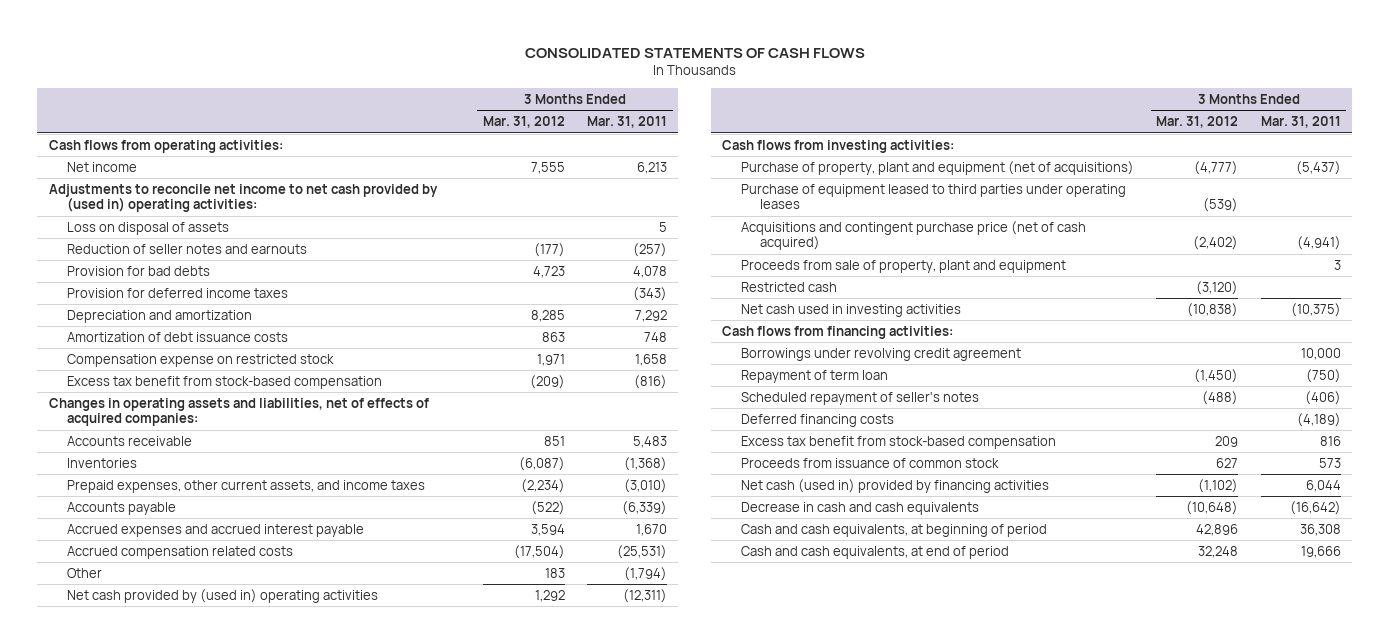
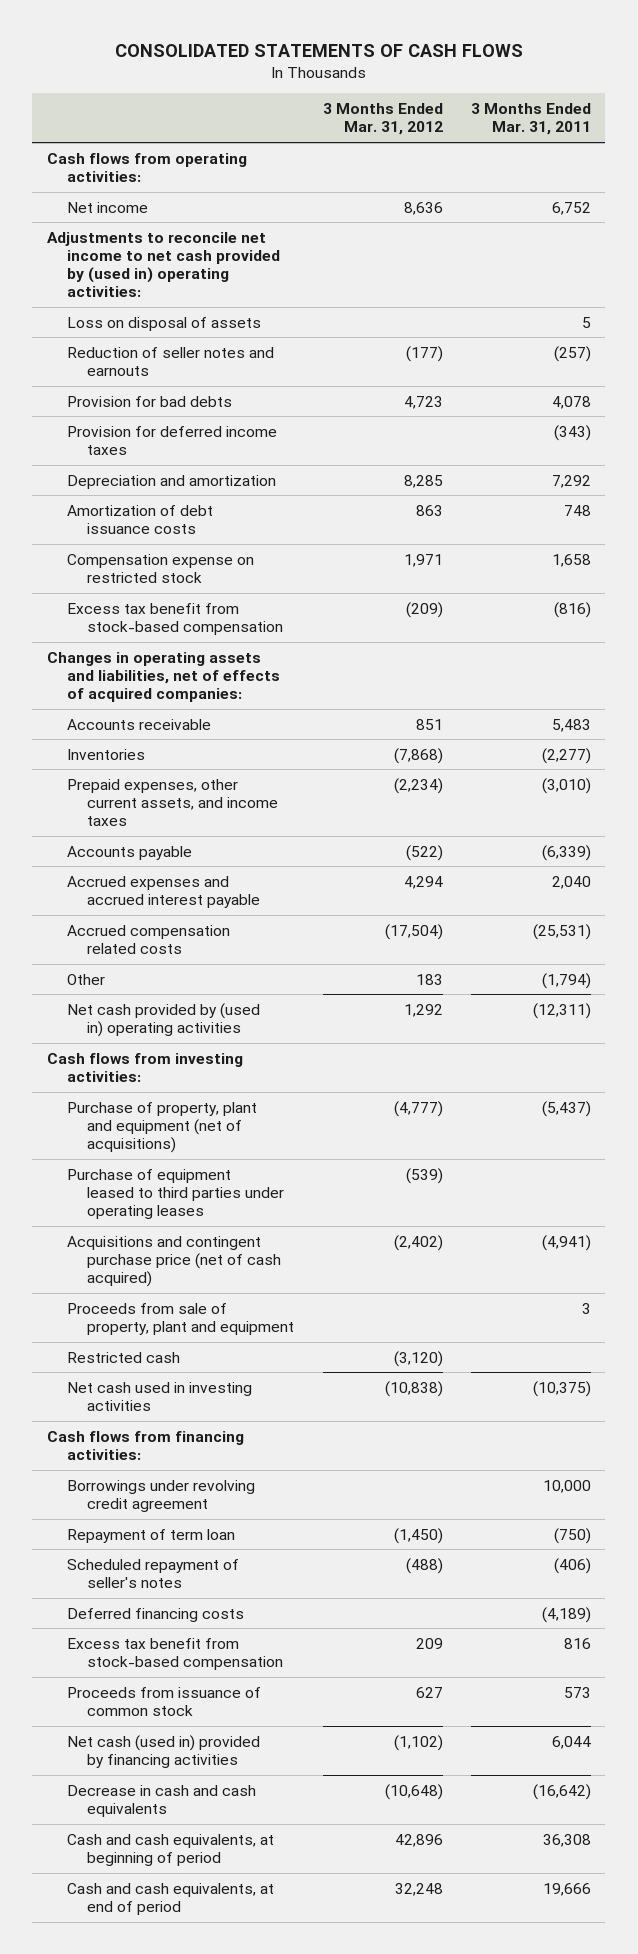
- Net income | 7,555 | 6,213
+ Net income | 8,636 | 6,752
- Inventories | (6,087) | (1,368)
+ Inventories | (7,868) | (2,277)
- Accrued expenses and accrued interest payable | 3,594 | 1,670
+ Accrued expenses and accrued interest payable | 4,294 | 2,040

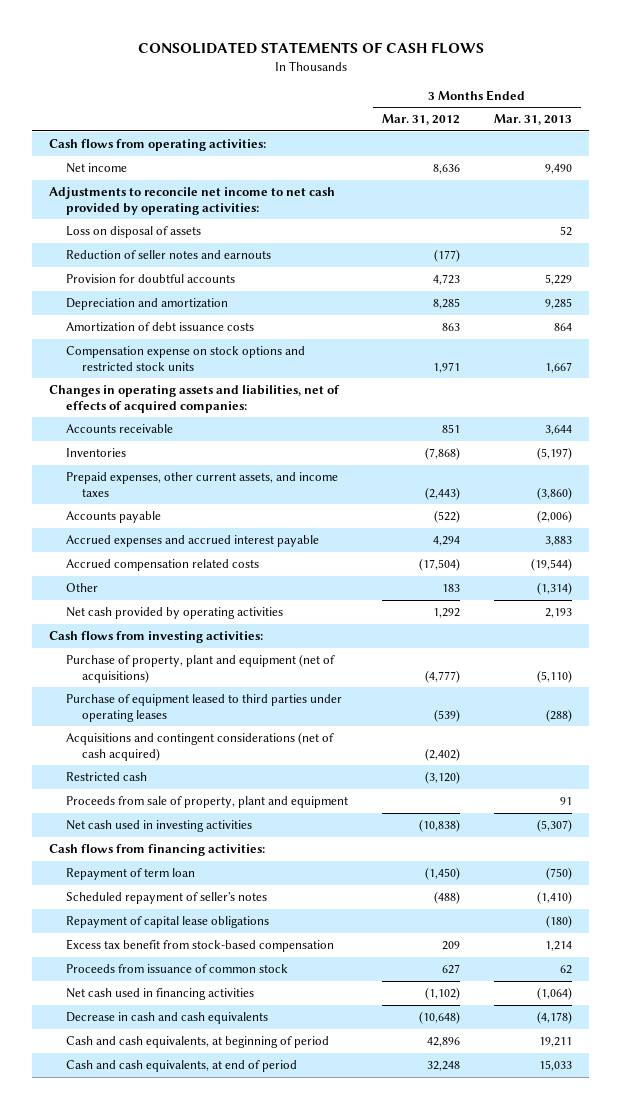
- | 3 Months Ended Mar. 31, 2012 | 3 Months Ended Mar. 31, 2011
+ | 3 Months Ended Mar. 31, 2012 | 3 Months Ended Mar. 31, 2013
- Adjustments to reconcile net income to net cash provided by (used in) operating activities:
+ Adjustments to reconcile net income to net cash provided by operating activities:
- Provision for bad debts | 4,723 | 4,078
- Provision for deferred income taxes | | (343)
+ Provision for doubtful accounts | 4,723 | 5,229
- Compensation expense on restricted stock | 1,971 | 1,658
- Excess tax benefit from stock-based compensation | (209) | (816)
+ Compensation expense on stock options and restricted stock units | 1,971 | 1,667
- Prepaid expenses, other current assets, and income taxes | (2,234) | (3,010)
+ Prepaid expenses, other current assets, and income taxes | (2,443) | (3,860)
- Net cash provided by (used in) operating activities | 1,292 | (12,311)
+ Net cash provided by operating activities | 1,292 | 2,193
- Acquisitions and contingent purchase price (net of cash acquired) | (2,402) | (4,941)
+ Acquisitions and contingent considerations (net of cash acquired) | (2,402) |
moved down: Proceeds from sale of property, plant and equipment | | 91
- Borrowings under revolving credit agreement | | 10,000
- Deferred financing costs | | (4,189)
+ Repayment of capital lease obligations | | (180)
- Net cash (used in) provided by financing activities | (1,102) | 6,044
+ Net cash used in financing activities | (1,102) | (1,064)

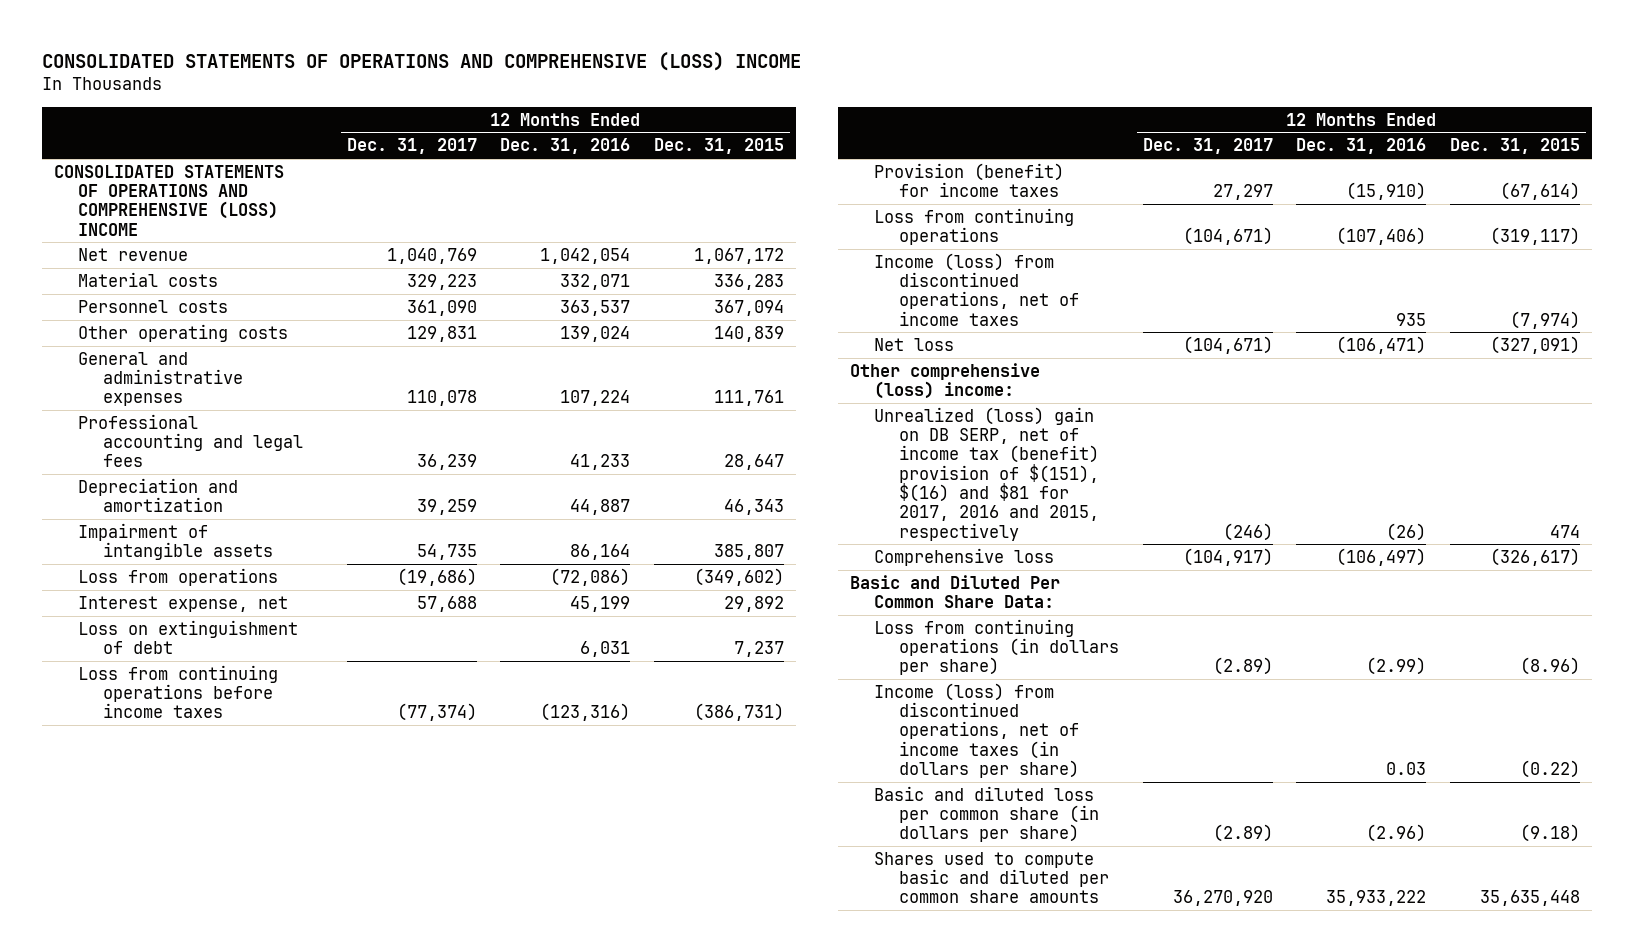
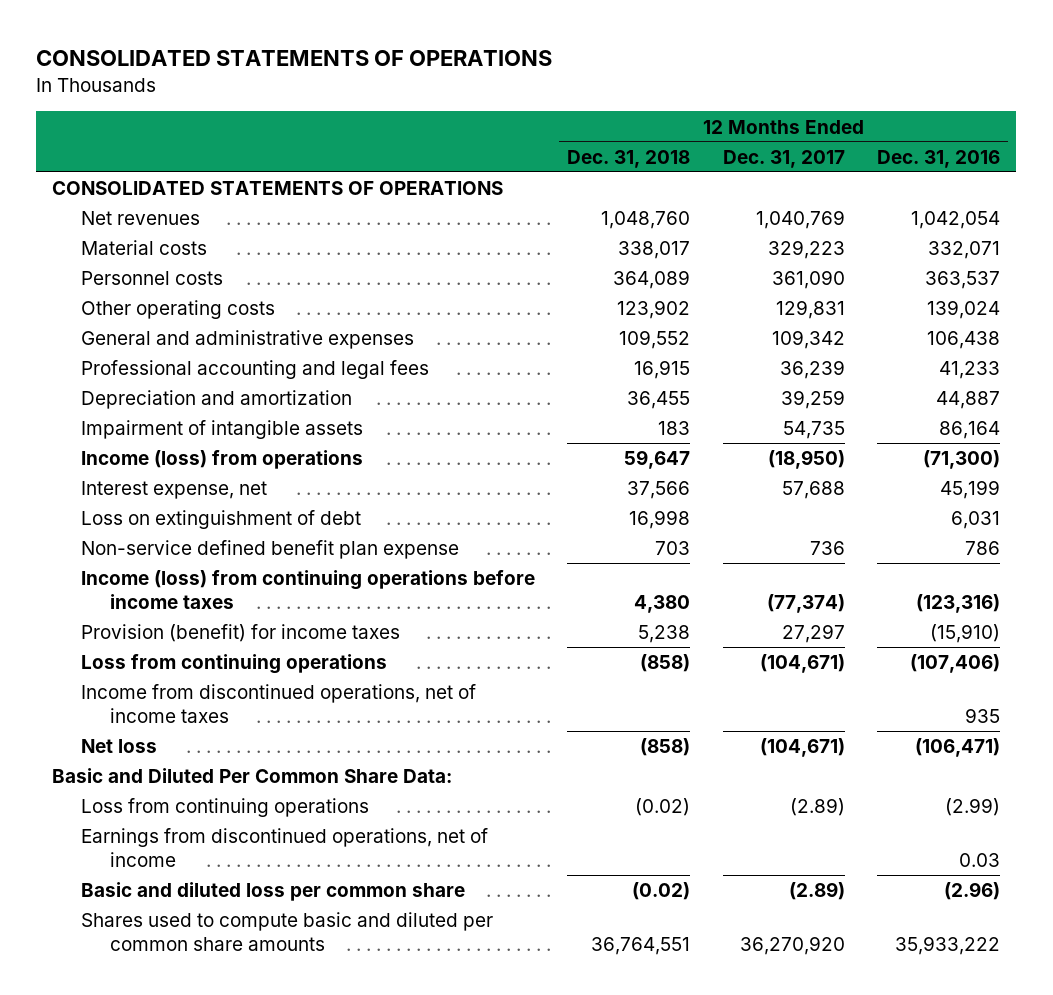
- CONSOLIDATED STATEMENTS OF OPERATIONS AND COMPREHENSIVE (LOSS) INCOME
+ CONSOLIDATED STATEMENTS OF OPERATIONS
- | 12 Months Ended Dec. 31, 2017 | 12 Months Ended Dec. 31, 2016 | 12 Months Ended Dec. 31, 2015
+ | 12 Months Ended Dec. 31, 2018 | 12 Months Ended Dec. 31, 2017 | 12 Months Ended Dec. 31, 2016
- CONSOLIDATED STATEMENTS OF OPERATIONS AND COMPREHENSIVE (LOSS) INCOME
- Net revenue | 1,040,769 | 1,042,054 | 1,067,172
+ CONSOLIDATED STATEMENTS OF OPERATIONS
+ Net revenues | 1,048,760 | 1,040,769 | 1,042,054
- General and administrative expenses | 110,078 | 107,224 | 111,761
+ General and administrative expenses | 109,552 | 109,342 | 106,438
- Loss from operations | (19,686) | (72,086) | (349,602)
+ Income (loss) from operations | 59,647 | (18,950) | (71,300)
- Loss from continuing operations before income taxes | (77,374) | (123,316) | (386,731)
+ Non-service defined benefit plan expense | 703 | 736 | 786
+ Income (loss) from continuing operations before income taxes | 4,380 | (77,374) | (123,316)
- Income (loss) from discontinued operations, net of income taxes | | 935 | (7,974)
+ Income from discontinued operations, net of income taxes | | | 935
- Other comprehensive (loss) income:
- Unrealized (loss) gain on DB SERP, net of income tax (benefit) provision of $(151), $(16) and $81 for 2017, 2016 and 2015, respectively | (246) | (26) | 474
- Comprehensive loss | (104,917) | (106,497) | (326,617)
- Loss from continuing operations (in dollars per share) | (2.89) | (2.99) | (8.96)
- Income (loss) from discontinued operations, net of income taxes (in dollars per share) | | 0.03 | (0.22)
- Basic and diluted loss per common share (in dollars per share) | (2.89) | (2.96) | (9.18)
+ Loss from continuing operations | (0.02) | (2.89) | (2.99)
+ Earnings from discontinued operations, net of income | | | 0.03
+ Basic and diluted loss per common share | (0.02) | (2.89) | (2.96)

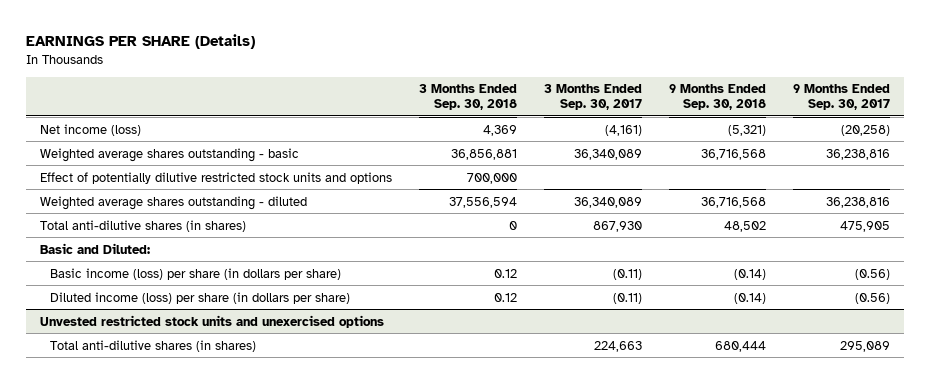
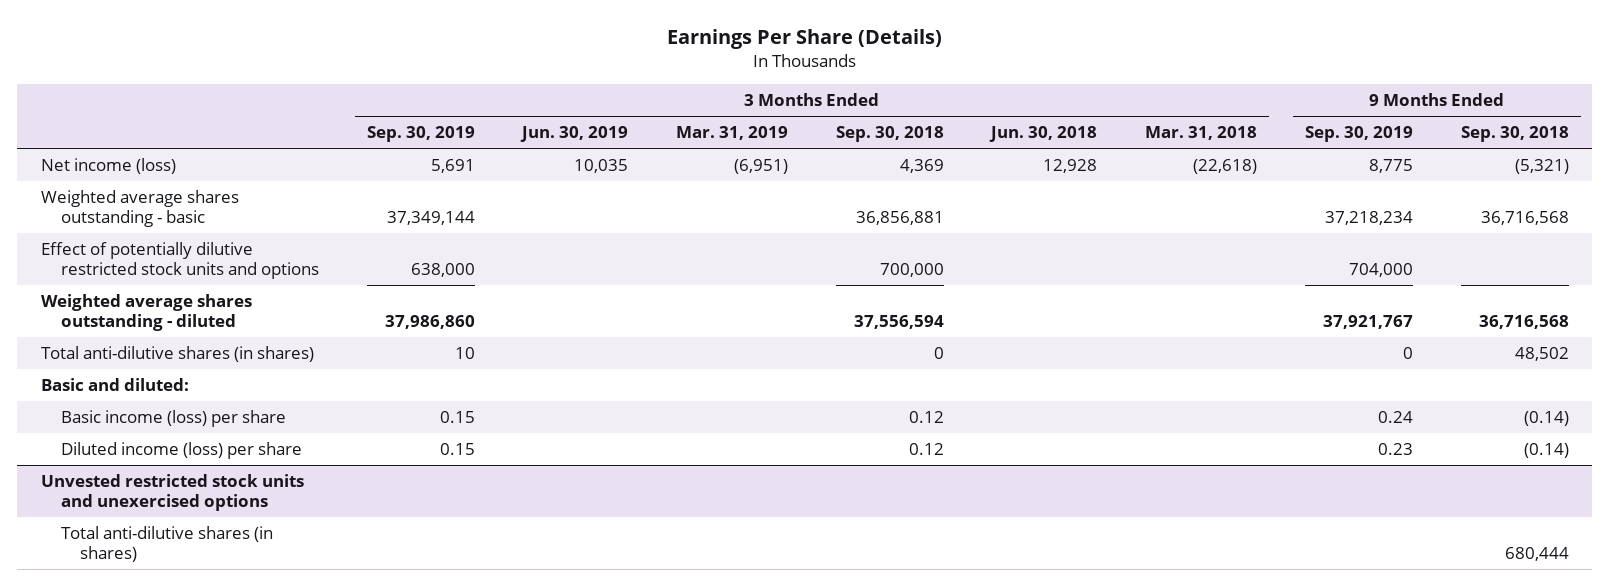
- EARNINGS PER SHARE (Details)
+ Earnings Per Share (Details)
- | 3 Months Ended Sep. 30, 2018 | 3 Months Ended Sep. 30, 2017 | 9 Months Ended Sep. 30, 2018 | 9 Months Ended Sep. 30, 2017
+ | 3 Months Ended Sep. 30, 2019 | 3 Months Ended Jun. 30, 2019 | 3 Months Ended Mar. 31, 2019 | 3 Months Ended Sep. 30, 2018 | 3 Months Ended Jun. 30, 2018 | 3 Months Ended Mar. 31, 2018 | 9 Months Ended Sep. 30, 2019 | 9 Months Ended Sep. 30, 2018
- Basic and Diluted:
- Basic income (loss) per share (in dollars per share) | 0.12 | (0.11) | (0.14) | (0.56)
- Diluted income (loss) per share (in dollars per share) | 0.12 | (0.11) | (0.14) | (0.56)
+ Basic and diluted:
+ Basic income (loss) per share | 0.15 | | | 0.12 | | | 0.24 | (0.14)
+ Diluted income (loss) per share | 0.15 | | | 0.12 | | | 0.23 | (0.14)

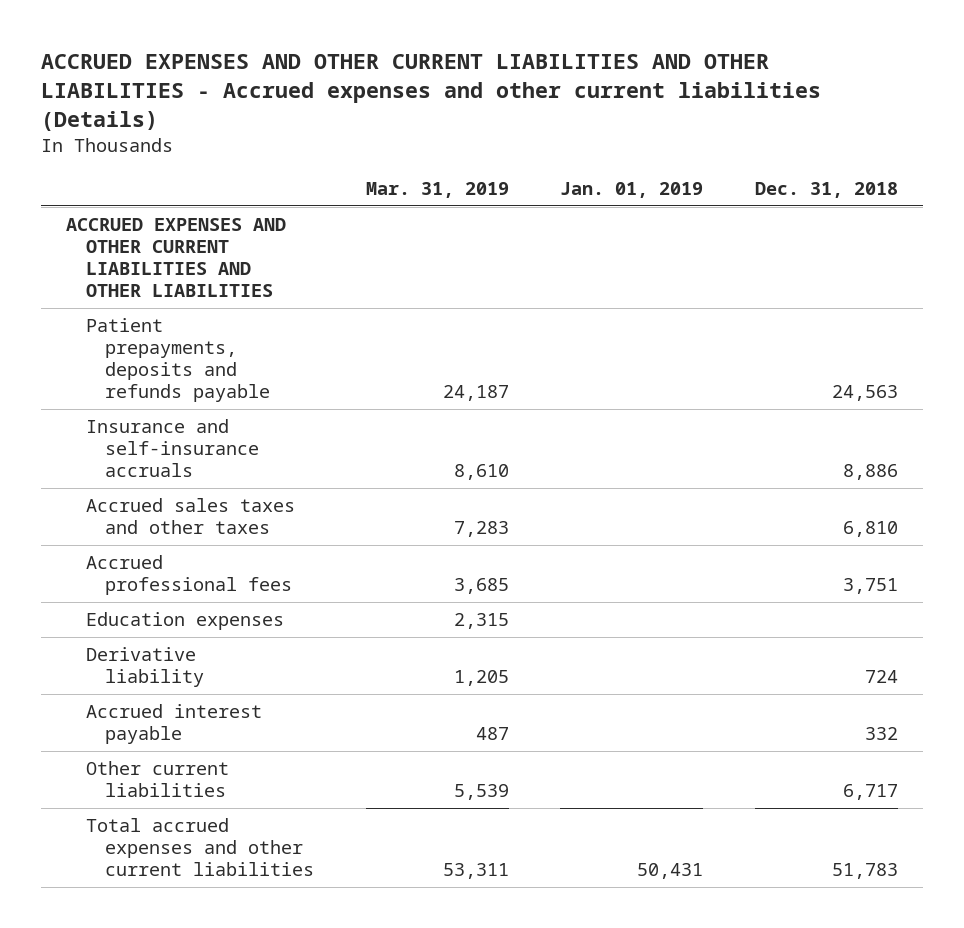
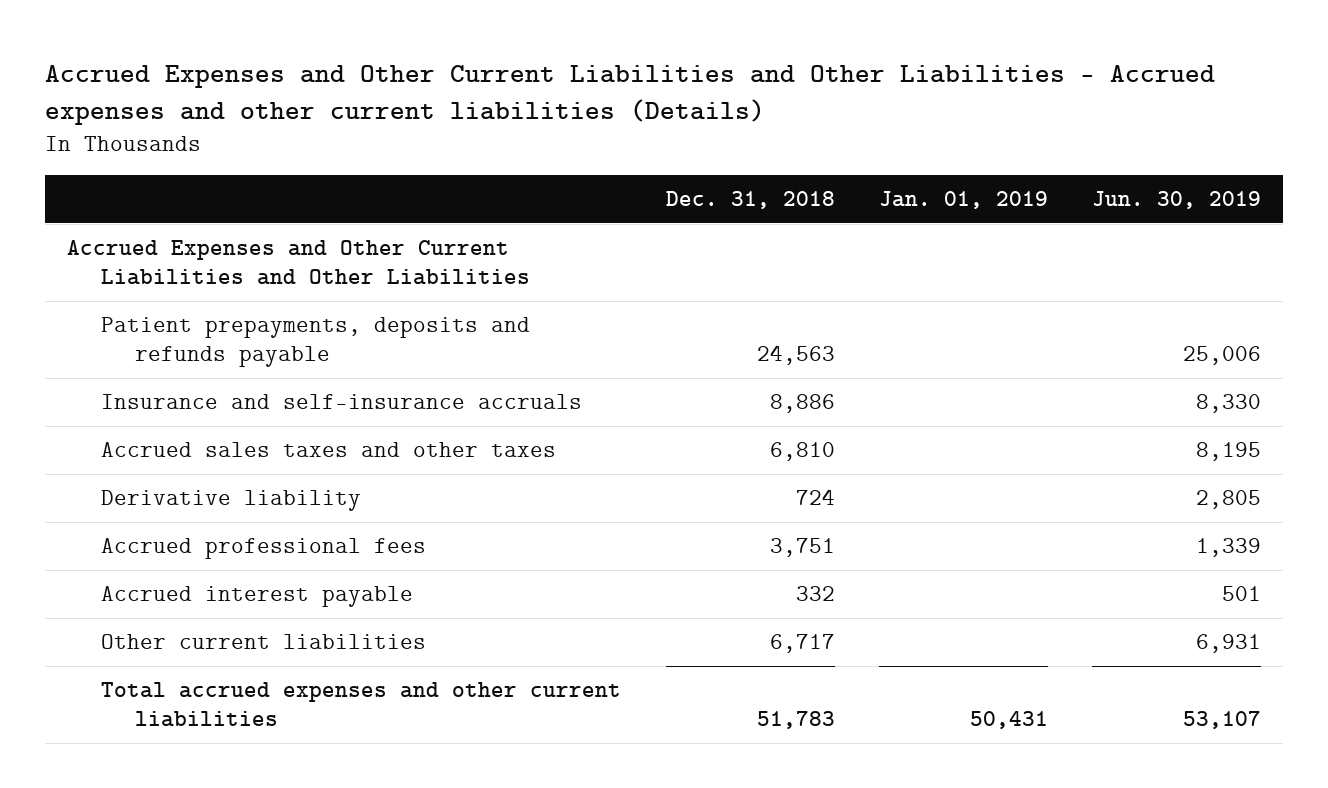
- ACCRUED EXPENSES AND OTHER CURRENT LIABILITIES AND OTHER LIABILITIES - Accrued expenses and other current liabilities (Details)
+ Accrued Expenses and Other Current Liabilities and Other Liabilities - Accrued expenses and other current liabilities (Details)
- | Mar. 31, 2019 | Jan. 01, 2019 | Dec. 31, 2018
+ | Dec. 31, 2018 | Jan. 01, 2019 | Jun. 30, 2019
- ACCRUED EXPENSES AND OTHER CURRENT LIABILITIES AND OTHER LIABILITIES
+ Accrued Expenses and Other Current Liabilities and Other Liabilities
- Education expenses | 2,315 | |
moved down: Accrued professional fees | 3,751 | | 1,339

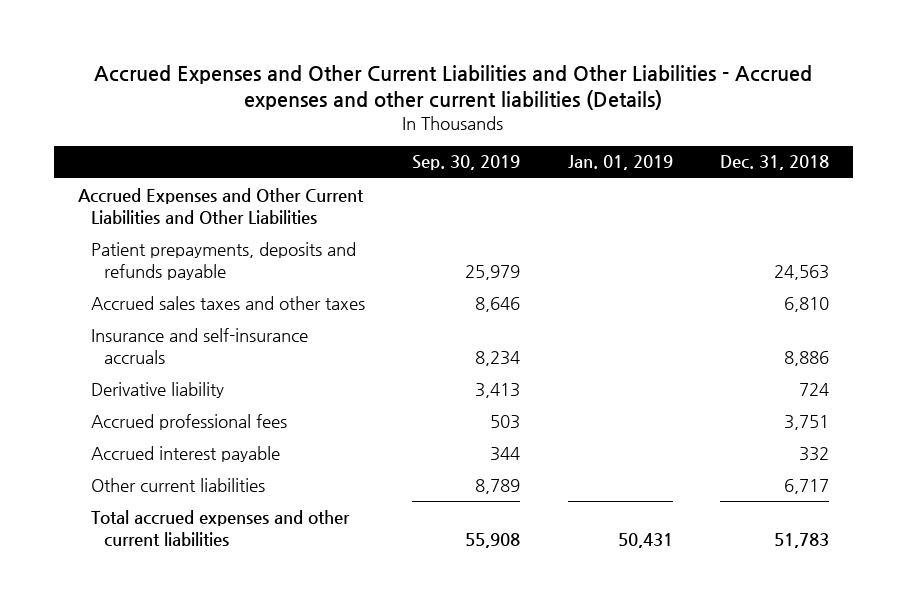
- | Dec. 31, 2018 | Jan. 01, 2019 | Jun. 30, 2019
+ | Sep. 30, 2019 | Jan. 01, 2019 | Dec. 31, 2018
moved down: Insurance and self-insurance accruals | 8,234 | | 8,886

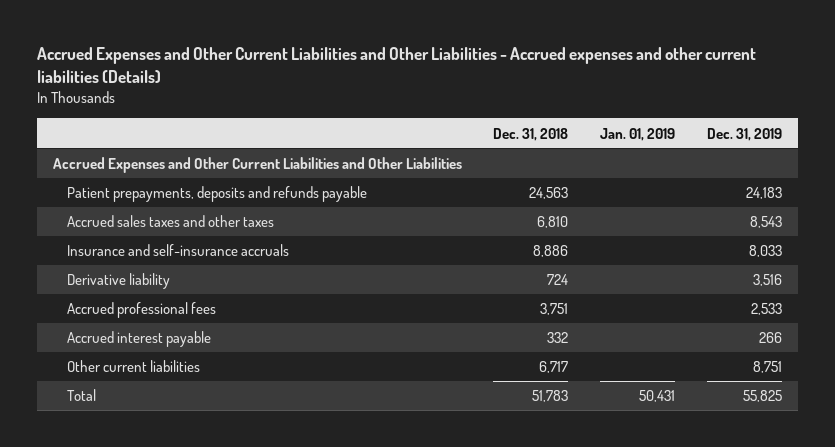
- | Sep. 30, 2019 | Jan. 01, 2019 | Dec. 31, 2018
+ | Dec. 31, 2018 | Jan. 01, 2019 | Dec. 31, 2019
- Total accrued expenses and other current liabilities | 55,908 | 50,431 | 51,783
+ Total | 51,783 | 50,431 | 55,825

